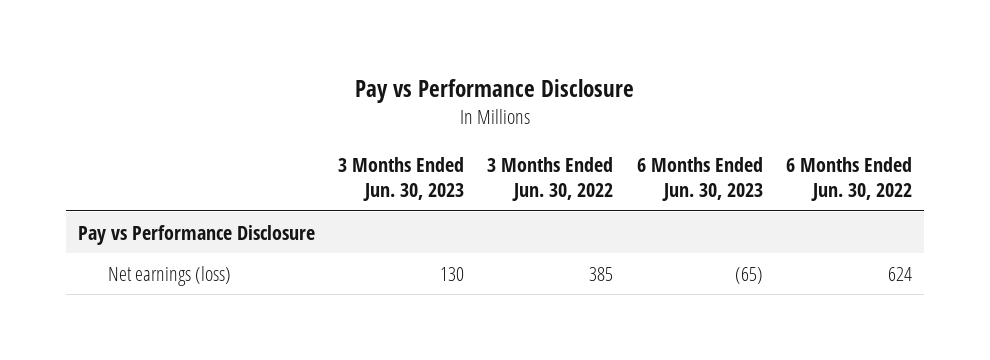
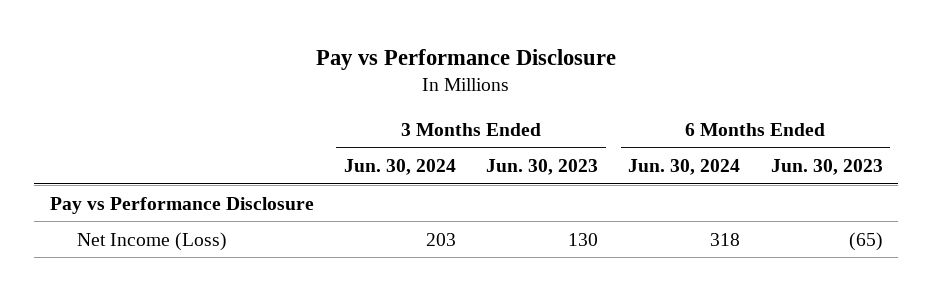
- | 3 Months Ended Jun. 30, 2023 | 3 Months Ended Jun. 30, 2022 | 6 Months Ended Jun. 30, 2023 | 6 Months Ended Jun. 30, 2022
+ | 3 Months Ended Jun. 30, 2024 | 3 Months Ended Jun. 30, 2023 | 6 Months Ended Jun. 30, 2024 | 6 Months Ended Jun. 30, 2023
- Net earnings (loss) | 130 | 385 | (65) | 624
+ Net Income (Loss) | 203 | 130 | 318 | (65)

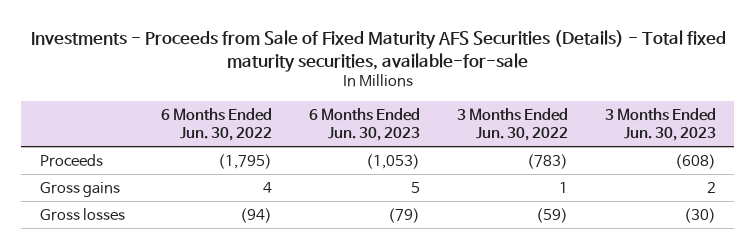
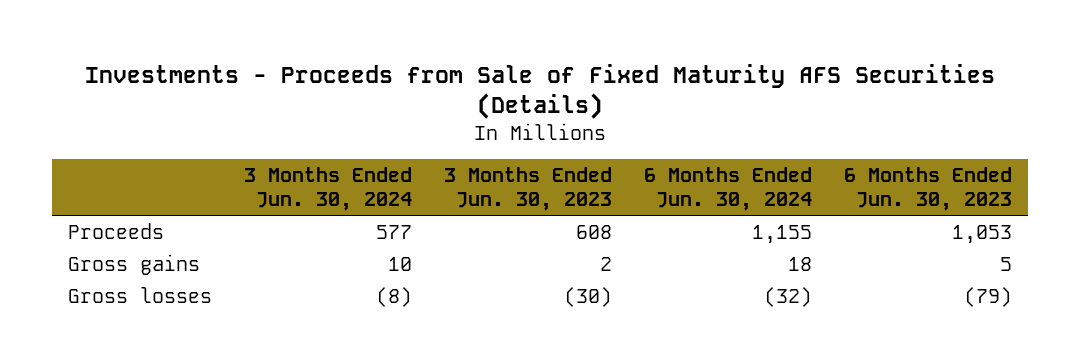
- Investments - Proceeds from Sale of Fixed Maturity AFS Securities (Details) - Total fixed maturity securities, available-for-sale
+ Investments - Proceeds from Sale of Fixed Maturity AFS Securities (Details)
- | 6 Months Ended Jun. 30, 2022 | 6 Months Ended Jun. 30, 2023 | 3 Months Ended Jun. 30, 2022 | 3 Months Ended Jun. 30, 2023
+ | 3 Months Ended Jun. 30, 2024 | 3 Months Ended Jun. 30, 2023 | 6 Months Ended Jun. 30, 2024 | 6 Months Ended Jun. 30, 2023
- Proceeds | (1,795) | (1,053) | (783) | (608)
+ Proceeds | 577 | 608 | 1,155 | 1,053

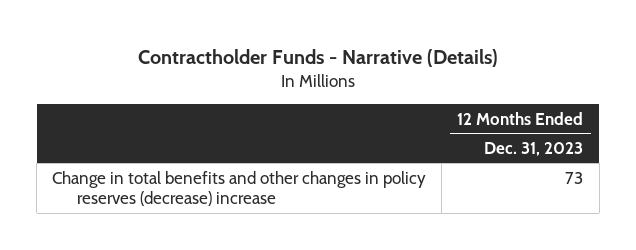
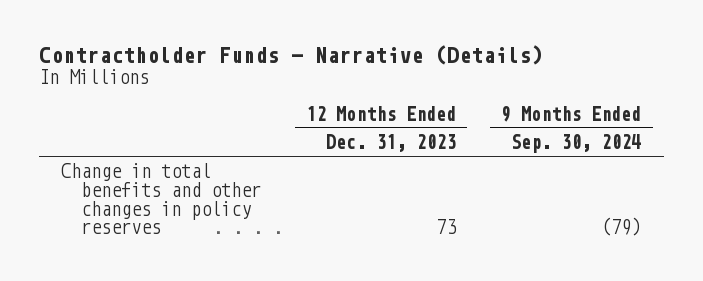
- | 12 Months Ended Dec. 31, 2023
+ | 12 Months Ended Dec. 31, 2023 | 9 Months Ended Sep. 30, 2024
- Change in total benefits and other changes in policy reserves (decrease) increase | 73
+ Change in total benefits and other changes in policy reserves | 73 | (79)

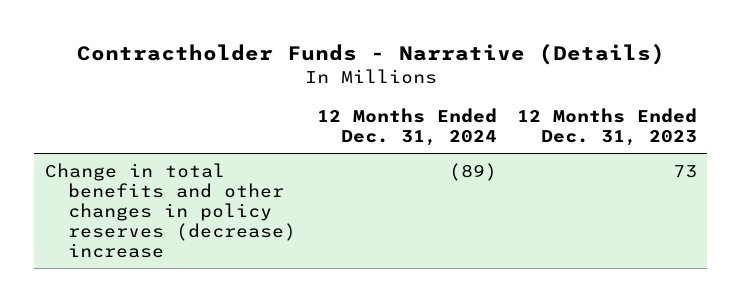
- | 12 Months Ended Dec. 31, 2023 | 9 Months Ended Sep. 30, 2024
+ | 12 Months Ended Dec. 31, 2024 | 12 Months Ended Dec. 31, 2023
- Change in total benefits and other changes in policy reserves | 73 | (79)
+ Change in total benefits and other changes in policy reserves (decrease) increase | (89) | 73

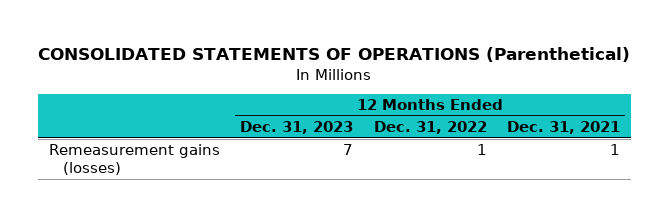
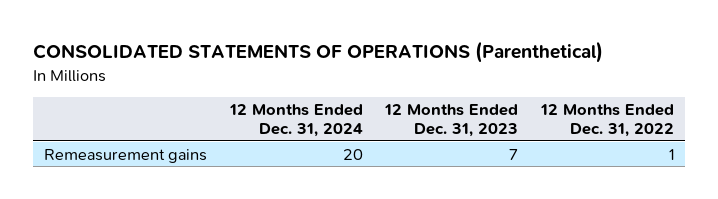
- | 12 Months Ended Dec. 31, 2023 | 12 Months Ended Dec. 31, 2022 | 12 Months Ended Dec. 31, 2021
+ | 12 Months Ended Dec. 31, 2024 | 12 Months Ended Dec. 31, 2023 | 12 Months Ended Dec. 31, 2022
- Remeasurement gains (losses) | 7 | 1 | 1
+ Remeasurement gains | 20 | 7 | 1

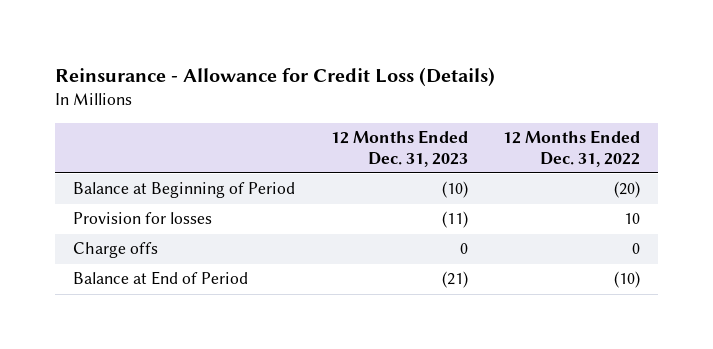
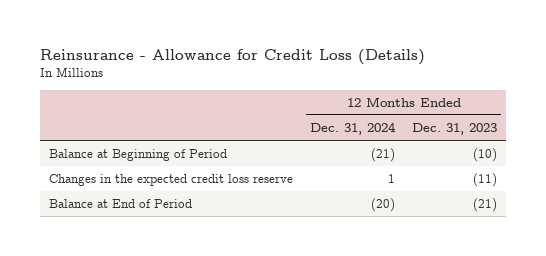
- | 12 Months Ended Dec. 31, 2023 | 12 Months Ended Dec. 31, 2022
+ | 12 Months Ended Dec. 31, 2024 | 12 Months Ended Dec. 31, 2023
- Provision for losses | (11) | 10
- Charge offs | 0 | 0
+ Changes in the expected credit loss reserve | 1 | (11)

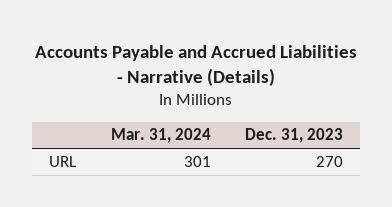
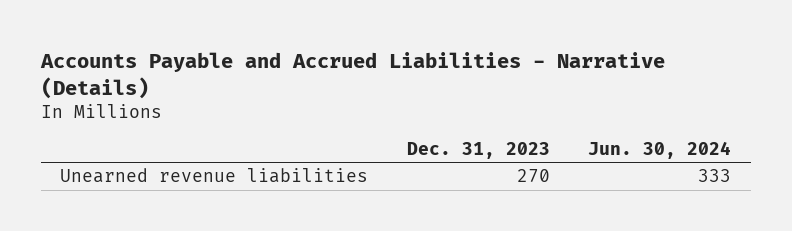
- | Mar. 31, 2024 | Dec. 31, 2023
+ | Dec. 31, 2023 | Jun. 30, 2024
- URL | 301 | 270
+ Unearned revenue liabilities | 270 | 333

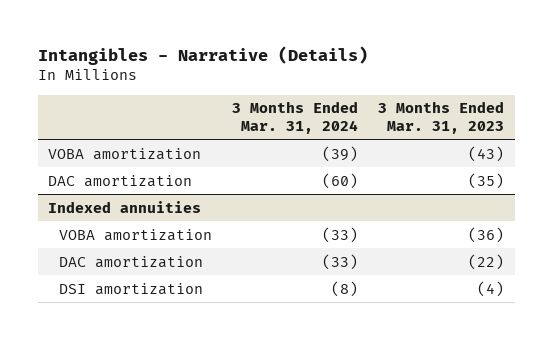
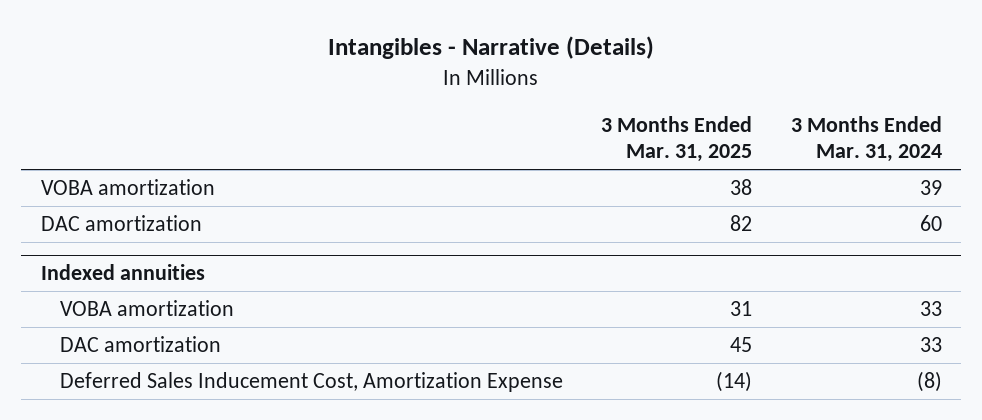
- | 3 Months Ended Mar. 31, 2024 | 3 Months Ended Mar. 31, 2023
+ | 3 Months Ended Mar. 31, 2025 | 3 Months Ended Mar. 31, 2024
- VOBA amortization | (39) | (43)
- DAC amortization | (60) | (35)
+ VOBA amortization | 38 | 39
+ DAC amortization | 82 | 60
@ Indexed annuities
- VOBA amortization | (33) | (36)
- DAC amortization | (33) | (22)
- DSI amortization | (8) | (4)
+ VOBA amortization | 31 | 33
+ DAC amortization | 45 | 33
+ Deferred Sales Inducement Cost, Amortization Expense | (14) | (8)

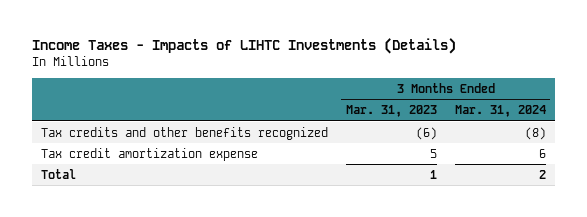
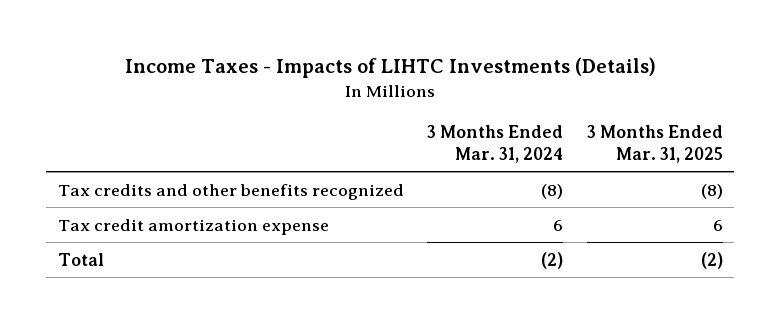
- | 3 Months Ended Mar. 31, 2023 | 3 Months Ended Mar. 31, 2024
+ | 3 Months Ended Mar. 31, 2024 | 3 Months Ended Mar. 31, 2025
- Total | 1 | 2
+ Total | (2) | (2)

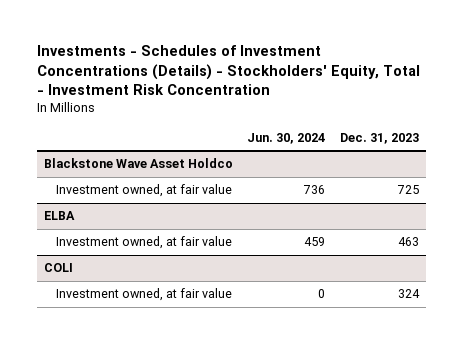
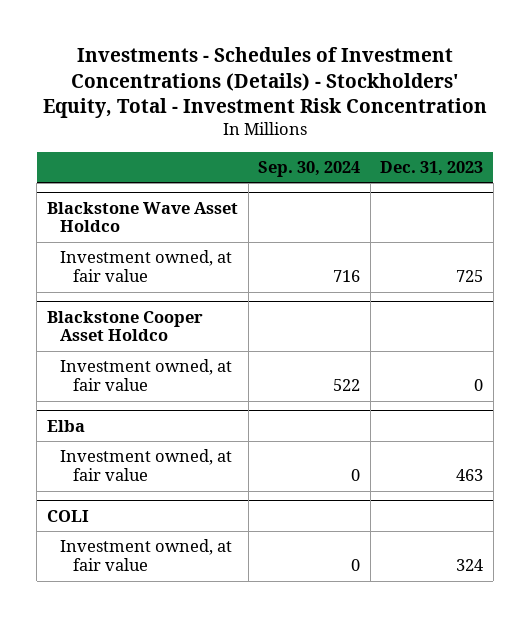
- | Jun. 30, 2024 | Dec. 31, 2023
+ | Sep. 30, 2024 | Dec. 31, 2023
- ELBA
+ Blackstone Cooper Asset Holdco
+ Investment owned, at fair value | 522 | 0
+ Elba

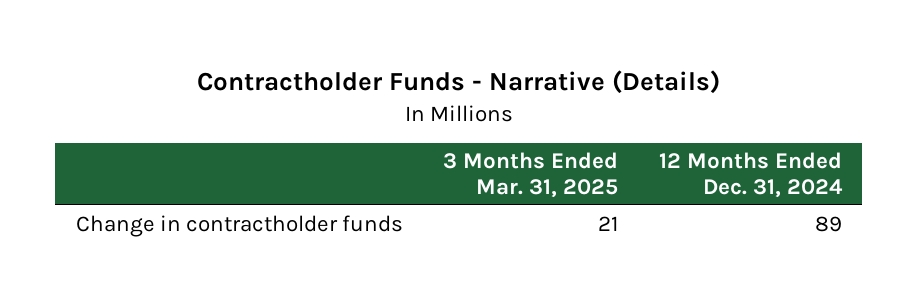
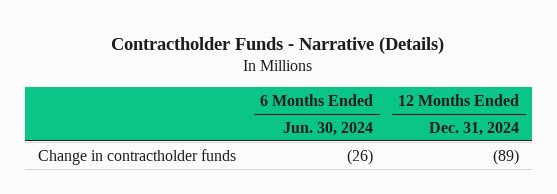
- | 3 Months Ended Mar. 31, 2025 | 12 Months Ended Dec. 31, 2024
+ | 6 Months Ended Jun. 30, 2024 | 12 Months Ended Dec. 31, 2024
- Change in contractholder funds | 21 | 89
+ Change in contractholder funds | (26) | (89)

